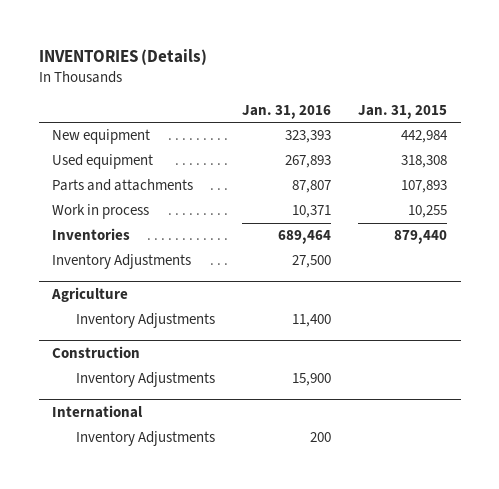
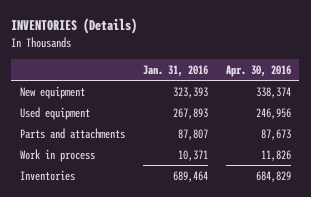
- | Jan. 31, 2016 | Jan. 31, 2015
+ | Jan. 31, 2016 | Apr. 30, 2016
- Inventory Adjustments | 27,500 |
- Agriculture
- Inventory Adjustments | 11,400 |
- Construction
- Inventory Adjustments | 15,900 |
- International
- Inventory Adjustments | 200 |

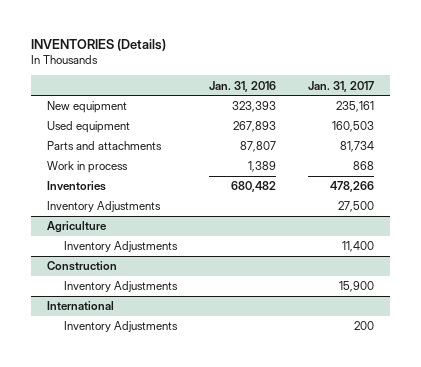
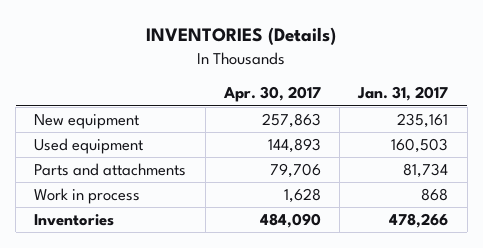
- | Jan. 31, 2016 | Jan. 31, 2017
+ | Apr. 30, 2017 | Jan. 31, 2017
- Inventory Adjustments | | 27,500
- Agriculture
- Inventory Adjustments | | 11,400
- Construction
- Inventory Adjustments | | 15,900
- International
- Inventory Adjustments | | 200

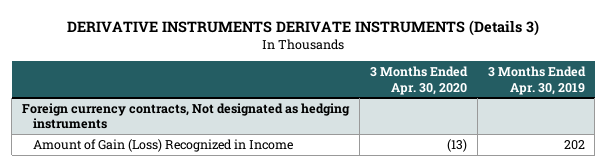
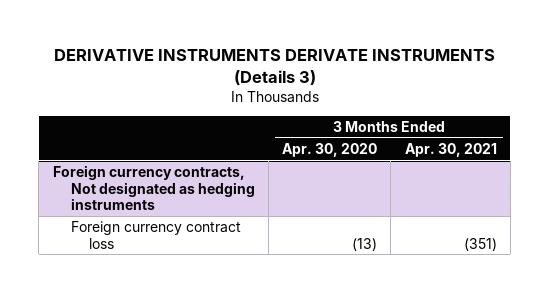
- | 3 Months Ended Apr. 30, 2020 | 3 Months Ended Apr. 30, 2019
+ | 3 Months Ended Apr. 30, 2020 | 3 Months Ended Apr. 30, 2021
@ Foreign currency contracts, Not designated as hedging instruments
- Amount of Gain (Loss) Recognized in Income | (13) | 202
+ Foreign currency contract loss | (13) | (351)

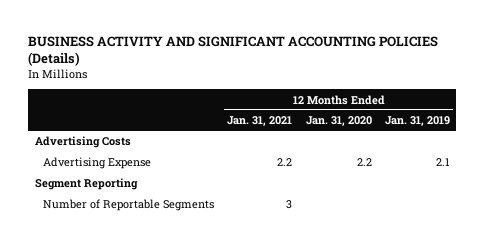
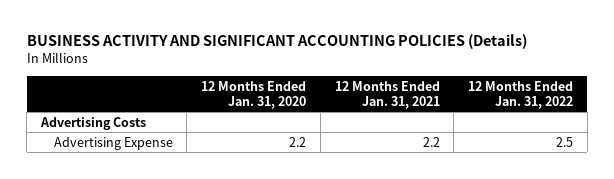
- | 12 Months Ended Jan. 31, 2021 | 12 Months Ended Jan. 31, 2020 | 12 Months Ended Jan. 31, 2019
+ | 12 Months Ended Jan. 31, 2020 | 12 Months Ended Jan. 31, 2021 | 12 Months Ended Jan. 31, 2022
- Segment Reporting
- Number of Reportable Segments | 3 | |

